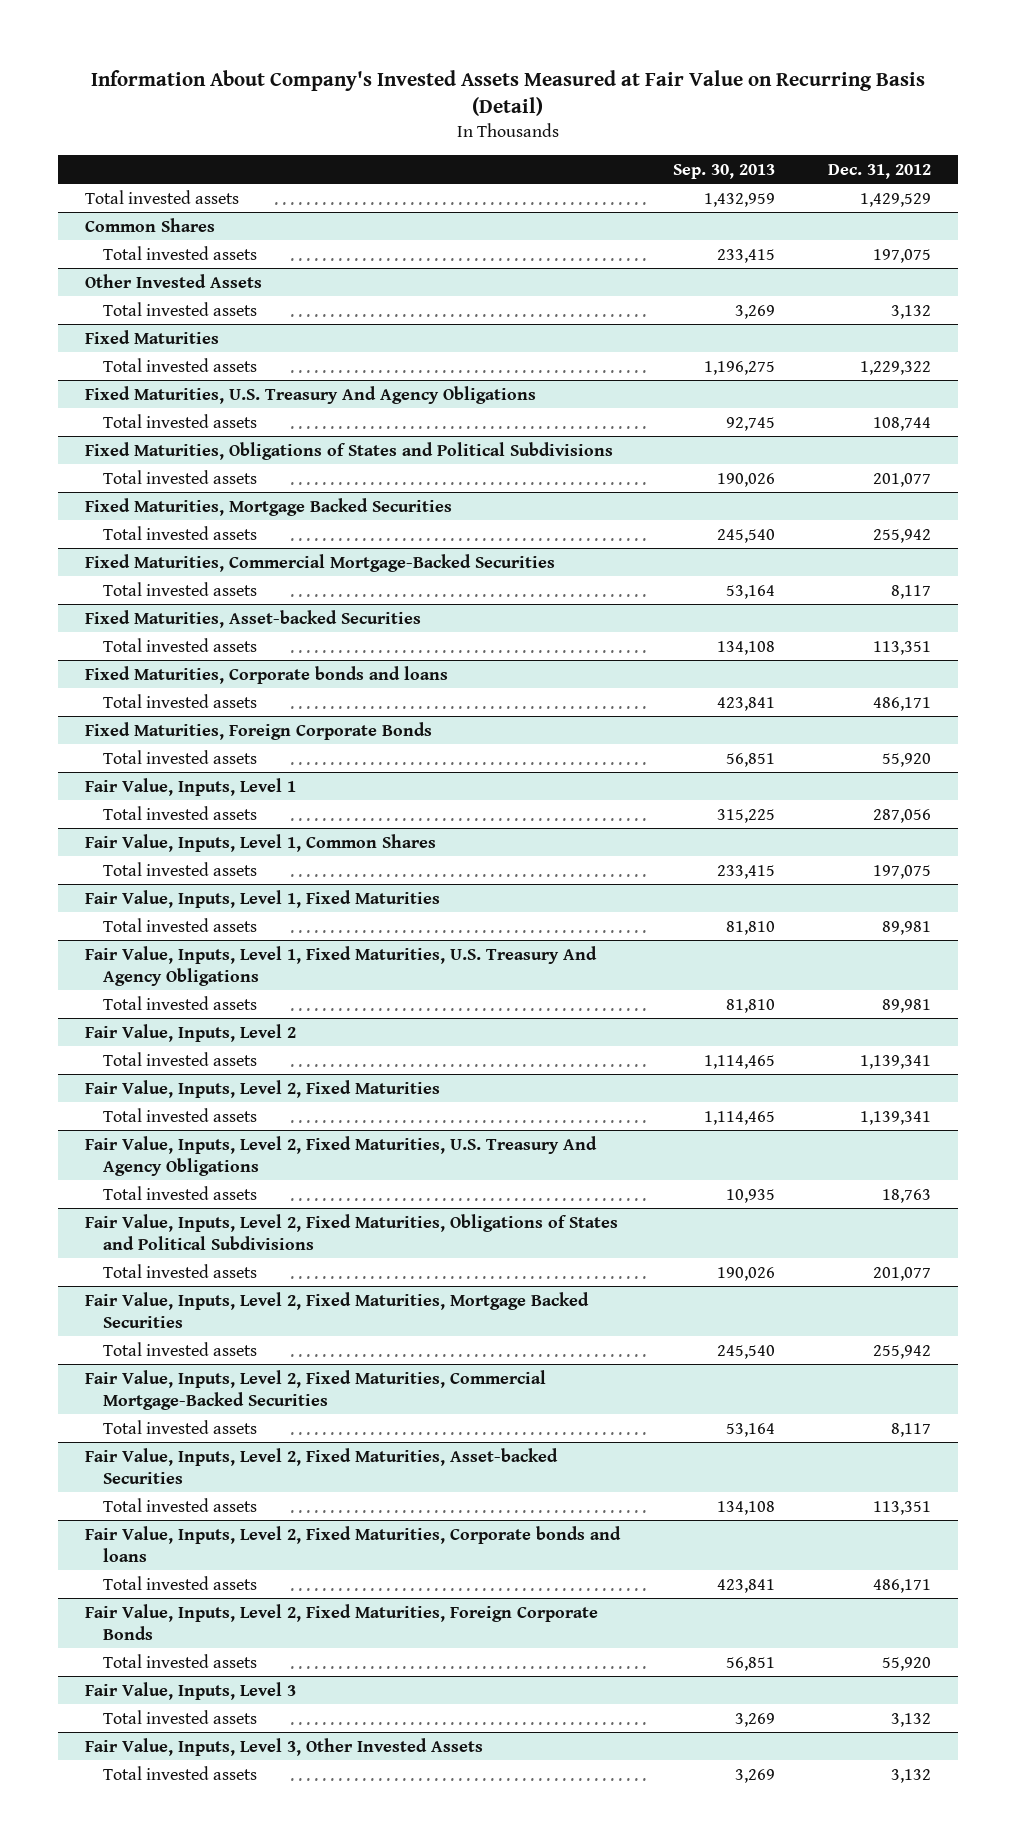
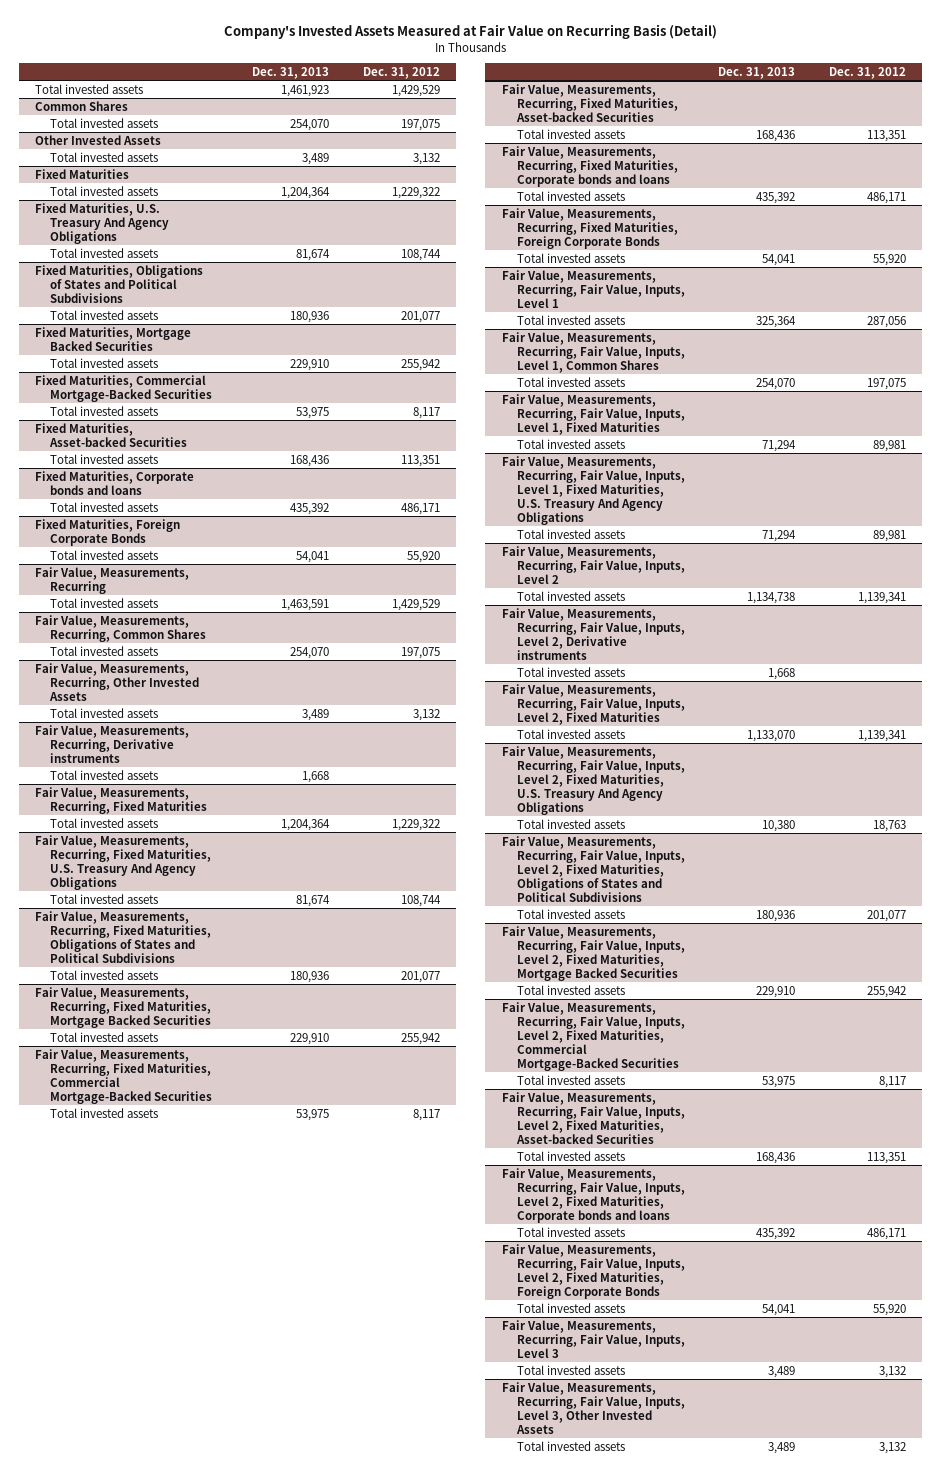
- Information About Company's Invested Assets Measured at Fair Value on Recurring Basis (Detail)
+ Company's Invested Assets Measured at Fair Value on Recurring Basis (Detail)
- | Sep. 30, 2013 | Dec. 31, 2012
+ | Dec. 31, 2013 | Dec. 31, 2012
- Fair Value, Inputs, Level 1
+ Fair Value, Measurements, Recurring
+ Total invested assets | 1,463,591 | 1,429,529
+ Fair Value, Measurements, Recurring, Common Shares
+ Total invested assets | 254,070 | 197,075
+ Fair Value, Measurements, Recurring, Other Invested Assets
+ Total invested assets | 3,489 | 3,132
+ Fair Value, Measurements, Recurring, Derivative instruments
+ Total invested assets | 1,668 |
+ Fair Value, Measurements, Recurring, Fixed Maturities
+ Total invested assets | 1,204,364 | 1,229,322
+ Fair Value, Measurements, Recurring, Fixed Maturities, U.S. Treasury And Agency Obligations
+ Total invested assets | 81,674 | 108,744
+ Fair Value, Measurements, Recurring, Fixed Maturities, Obligations of States and Political Subdivisions
+ Total invested assets | 180,936 | 201,077
+ Fair Value, Measurements, Recurring, Fixed Maturities, Mortgage Backed Securities
+ Total invested assets | 229,910 | 255,942
+ Fair Value, Measurements, Recurring, Fixed Maturities, Commercial Mortgage-Backed Securities
+ Total invested assets | 53,975 | 8,117
+ Fair Value, Measurements, Recurring, Fixed Maturities, Asset-backed Securities
+ Total invested assets | 168,436 | 113,351
+ Fair Value, Measurements, Recurring, Fixed Maturities, Corporate bonds and loans
+ Total invested assets | 435,392 | 486,171
+ Fair Value, Measurements, Recurring, Fixed Maturities, Foreign Corporate Bonds
+ Total invested assets | 54,041 | 55,920
+ Fair Value, Measurements, Recurring, Fair Value, Inputs, Level 1
- Fair Value, Inputs, Level 1, Common Shares
+ Fair Value, Measurements, Recurring, Fair Value, Inputs, Level 1, Common Shares
- Fair Value, Inputs, Level 1, Fixed Maturities
+ Fair Value, Measurements, Recurring, Fair Value, Inputs, Level 1, Fixed Maturities
- Fair Value, Inputs, Level 1, Fixed Maturities, U.S. Treasury And Agency Obligations
+ Fair Value, Measurements, Recurring, Fair Value, Inputs, Level 1, Fixed Maturities, U.S. Treasury And Agency Obligations
- Fair Value, Inputs, Level 2
+ Fair Value, Measurements, Recurring, Fair Value, Inputs, Level 2
- Fair Value, Inputs, Level 2, Fixed Maturities
+ Fair Value, Measurements, Recurring, Fair Value, Inputs, Level 2, Derivative instruments
+ Total invested assets | 1,668 |
+ Fair Value, Measurements, Recurring, Fair Value, Inputs, Level 2, Fixed Maturities
- Fair Value, Inputs, Level 2, Fixed Maturities, U.S. Treasury And Agency Obligations
+ Fair Value, Measurements, Recurring, Fair Value, Inputs, Level 2, Fixed Maturities, U.S. Treasury And Agency Obligations
- Fair Value, Inputs, Level 2, Fixed Maturities, Obligations of States and Political Subdivisions
+ Fair Value, Measurements, Recurring, Fair Value, Inputs, Level 2, Fixed Maturities, Obligations of States and Political Subdivisions
- Fair Value, Inputs, Level 2, Fixed Maturities, Mortgage Backed Securities
+ Fair Value, Measurements, Recurring, Fair Value, Inputs, Level 2, Fixed Maturities, Mortgage Backed Securities
- Fair Value, Inputs, Level 2, Fixed Maturities, Commercial Mortgage-Backed Securities
+ Fair Value, Measurements, Recurring, Fair Value, Inputs, Level 2, Fixed Maturities, Commercial Mortgage-Backed Securities
- Fair Value, Inputs, Level 2, Fixed Maturities, Asset-backed Securities
+ Fair Value, Measurements, Recurring, Fair Value, Inputs, Level 2, Fixed Maturities, Asset-backed Securities
- Fair Value, Inputs, Level 2, Fixed Maturities, Corporate bonds and loans
+ Fair Value, Measurements, Recurring, Fair Value, Inputs, Level 2, Fixed Maturities, Corporate bonds and loans
- Fair Value, Inputs, Level 2, Fixed Maturities, Foreign Corporate Bonds
+ Fair Value, Measurements, Recurring, Fair Value, Inputs, Level 2, Fixed Maturities, Foreign Corporate Bonds
- Fair Value, Inputs, Level 3
+ Fair Value, Measurements, Recurring, Fair Value, Inputs, Level 3
- Fair Value, Inputs, Level 3, Other Invested Assets
+ Fair Value, Measurements, Recurring, Fair Value, Inputs, Level 3, Other Invested Assets

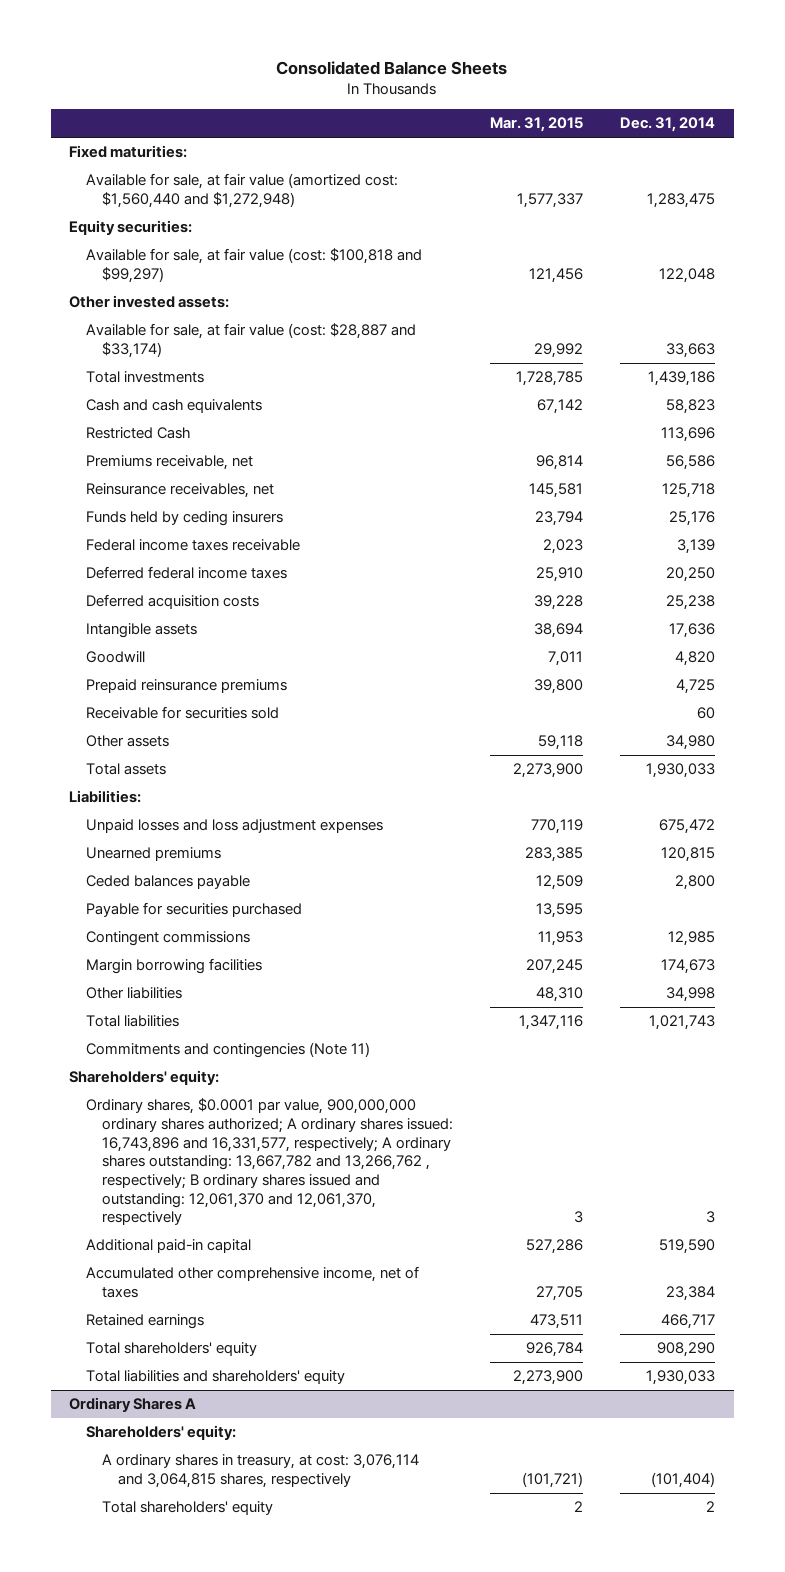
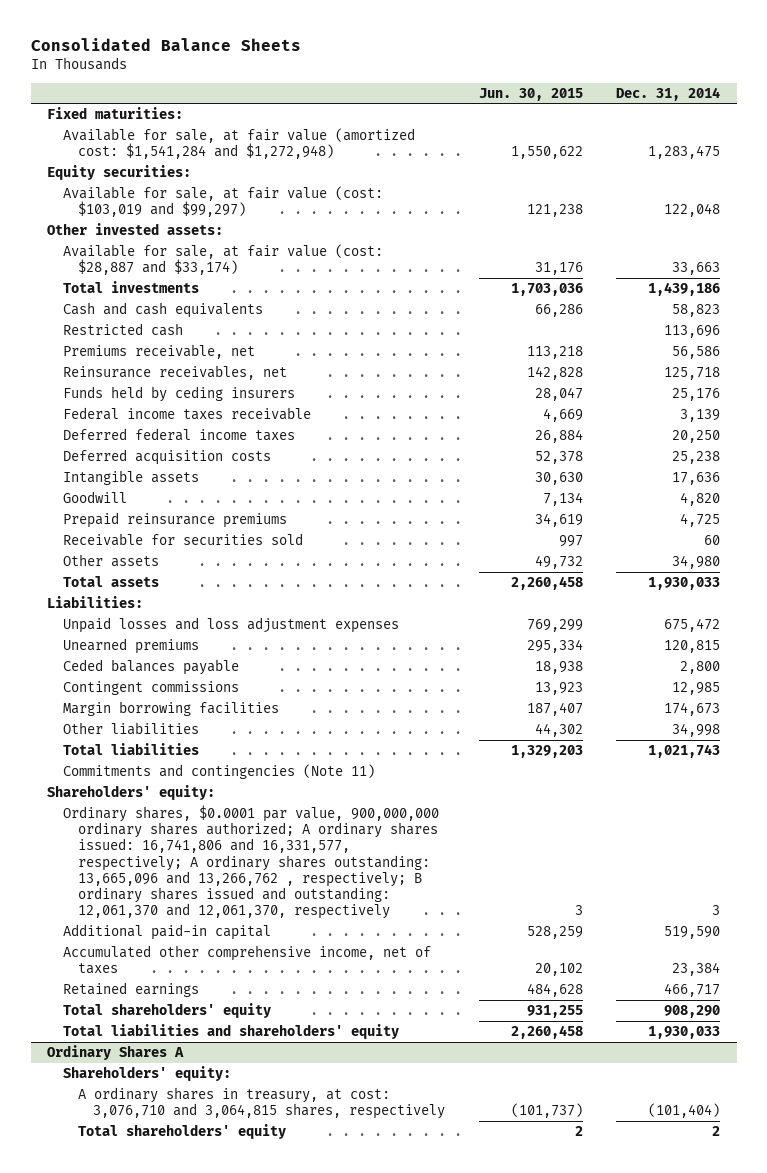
- | Mar. 31, 2015 | Dec. 31, 2014
+ | Jun. 30, 2015 | Dec. 31, 2014
- Available for sale, at fair value (amortized cost: $1,560,440 and $1,272,948) | 1,577,337 | 1,283,475
+ Available for sale, at fair value (amortized cost: $1,541,284 and $1,272,948) | 1,550,622 | 1,283,475
- Available for sale, at fair value (cost: $100,818 and $99,297) | 121,456 | 122,048
+ Available for sale, at fair value (cost: $103,019 and $99,297) | 121,238 | 122,048
- Restricted Cash | | 113,696
+ Restricted cash | | 113,696
- Payable for securities purchased | 13,595 |
- Ordinary shares, $0.0001 par value, 900,000,000 ordinary shares authorized; A ordinary shares issued: 16,743,896 and 16,331,577, respectively; A ordinary shares outstanding: 13,667,782 and 13,266,762 , respectively; B ordinary shares issued and outstanding: 12,061,370 and 12,061,370, respectively | 3 | 3
+ Ordinary shares, $0.0001 par value, 900,000,000 ordinary shares authorized; A ordinary shares issued: 16,741,806 and 16,331,577, respectively; A ordinary shares outstanding: 13,665,096 and 13,266,762 , respectively; B ordinary shares issued and outstanding: 12,061,370 and 12,061,370, respectively | 3 | 3
@ Ordinary Shares A
- A ordinary shares in treasury, at cost: 3,076,114 and 3,064,815 shares, respectively | (101,721) | (101,404)
+ A ordinary shares in treasury, at cost: 3,076,710 and 3,064,815 shares, respectively | (101,737) | (101,404)

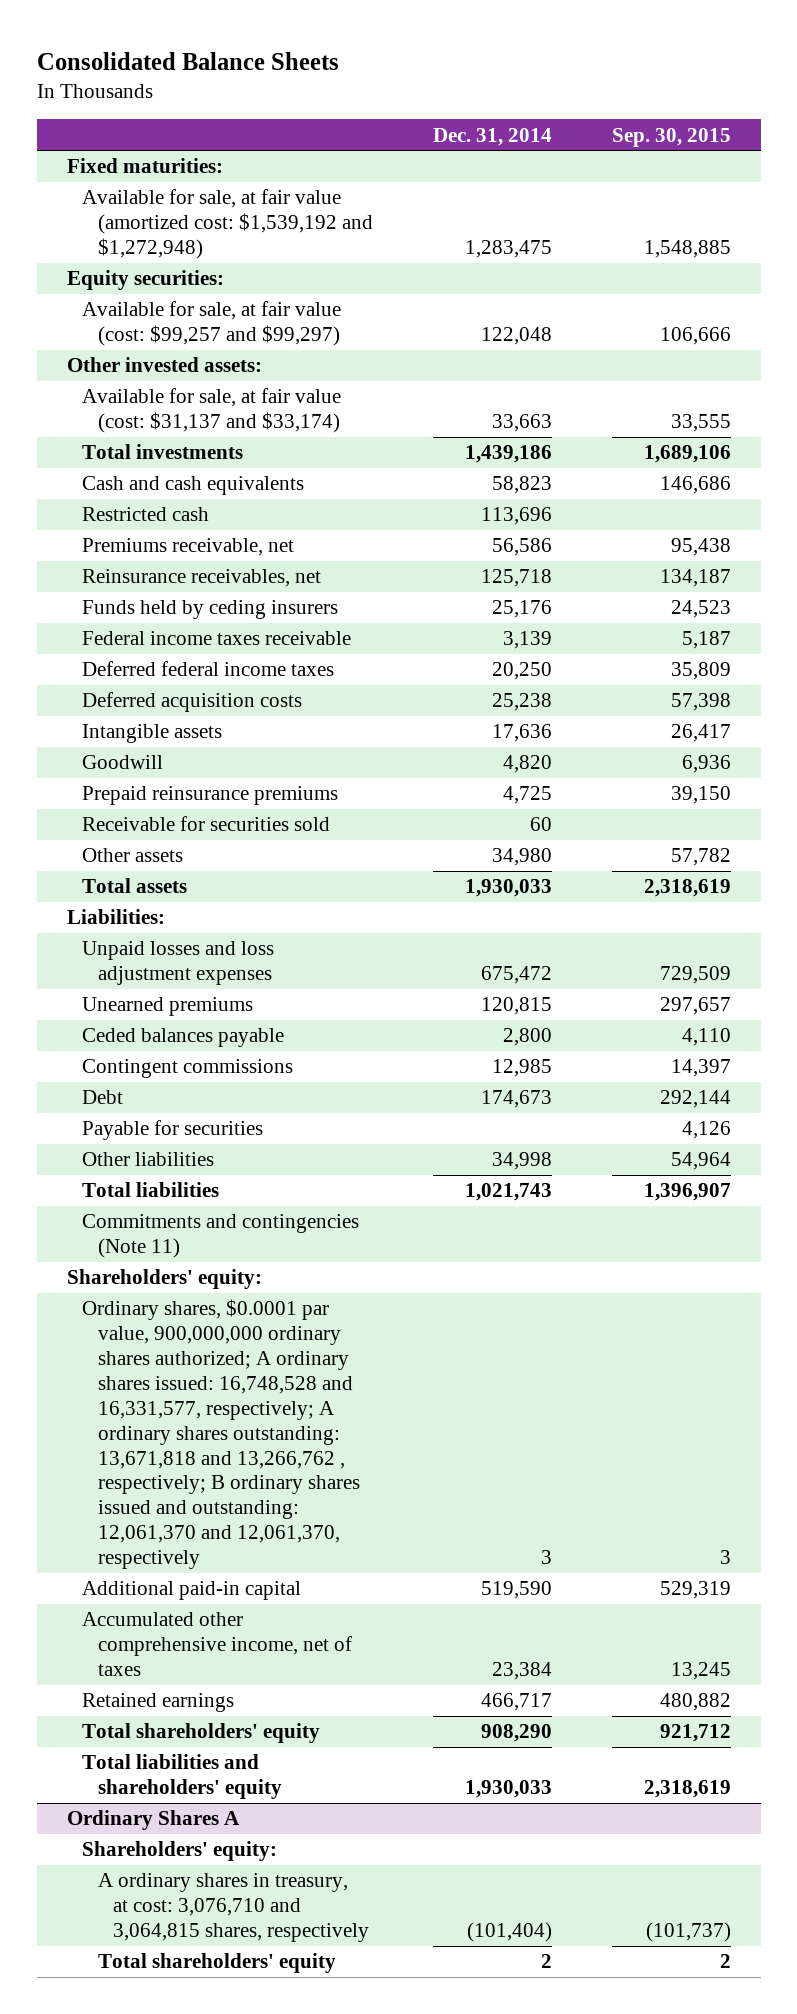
- | Jun. 30, 2015 | Dec. 31, 2014
+ | Dec. 31, 2014 | Sep. 30, 2015
- Available for sale, at fair value (amortized cost: $1,541,284 and $1,272,948) | 1,550,622 | 1,283,475
+ Available for sale, at fair value (amortized cost: $1,539,192 and $1,272,948) | 1,283,475 | 1,548,885
- Available for sale, at fair value (cost: $103,019 and $99,297) | 121,238 | 122,048
+ Available for sale, at fair value (cost: $99,257 and $99,297) | 122,048 | 106,666
- Available for sale, at fair value (cost: $28,887 and $33,174) | 31,176 | 33,663
+ Available for sale, at fair value (cost: $31,137 and $33,174) | 33,663 | 33,555
- Margin borrowing facilities | 187,407 | 174,673
+ Debt | 174,673 | 292,144
+ Payable for securities | | 4,126
- Ordinary shares, $0.0001 par value, 900,000,000 ordinary shares authorized; A ordinary shares issued: 16,741,806 and 16,331,577, respectively; A ordinary shares outstanding: 13,665,096 and 13,266,762 , respectively; B ordinary shares issued and outstanding: 12,061,370 and 12,061,370, respectively | 3 | 3
+ Ordinary shares, $0.0001 par value, 900,000,000 ordinary shares authorized; A ordinary shares issued: 16,748,528 and 16,331,577, respectively; A ordinary shares outstanding: 13,671,818 and 13,266,762 , respectively; B ordinary shares issued and outstanding: 12,061,370 and 12,061,370, respectively | 3 | 3

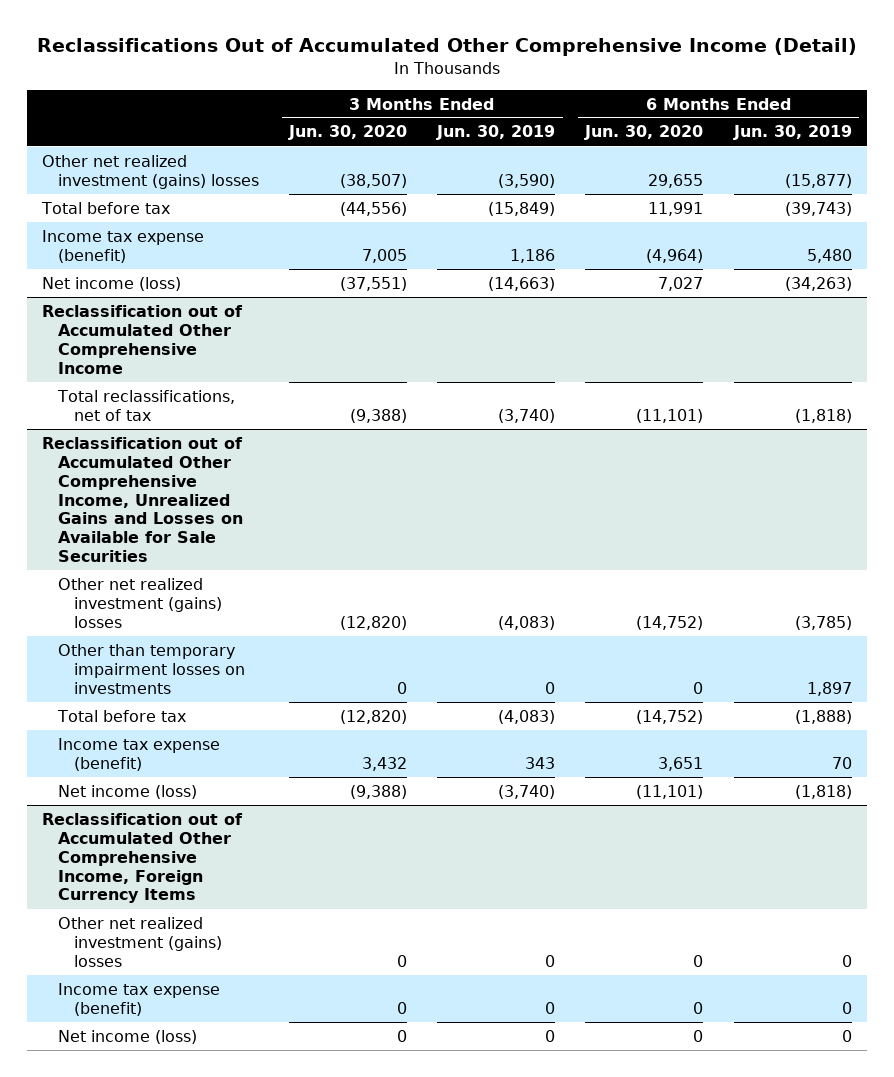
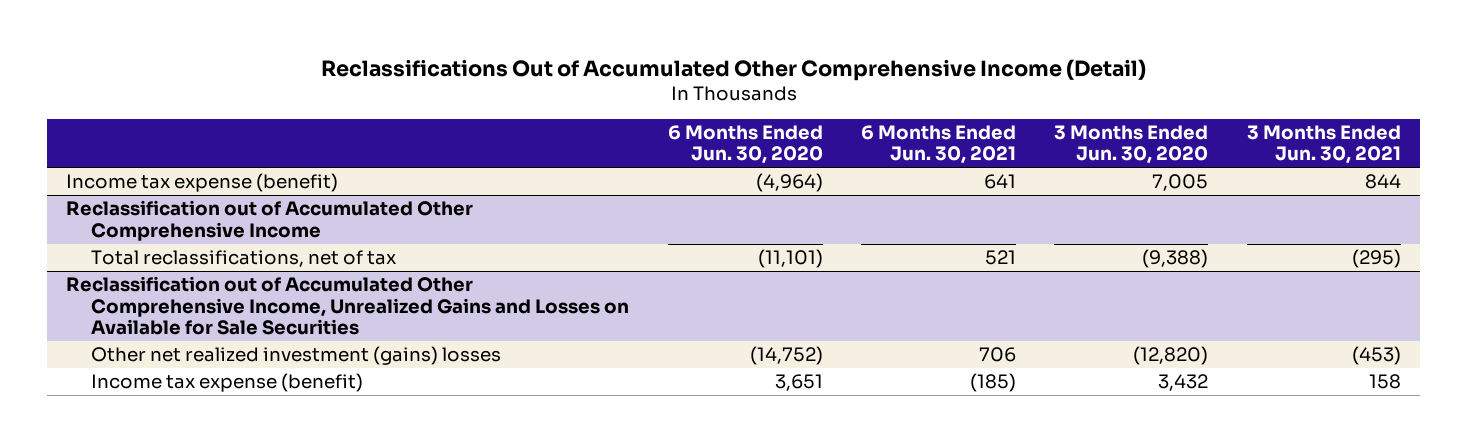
- | 3 Months Ended Jun. 30, 2020 | 3 Months Ended Jun. 30, 2019 | 6 Months Ended Jun. 30, 2020 | 6 Months Ended Jun. 30, 2019
+ | 6 Months Ended Jun. 30, 2020 | 6 Months Ended Jun. 30, 2021 | 3 Months Ended Jun. 30, 2020 | 3 Months Ended Jun. 30, 2021
- Other net realized investment (gains) losses | (38,507) | (3,590) | 29,655 | (15,877)
- Total before tax | (44,556) | (15,849) | 11,991 | (39,743)
- Net income (loss) | (37,551) | (14,663) | 7,027 | (34,263)
@ Reclassification out of Accumulated Other Comprehensive Income, Unrealized Gains and Losses on Available for Sale Securities
- Other than temporary impairment losses on investments | 0 | 0 | 0 | 1,897
- Total before tax | (12,820) | (4,083) | (14,752) | (1,888)
- Net income (loss) | (9,388) | (3,740) | (11,101) | (1,818)
- Reclassification out of Accumulated Other Comprehensive Income, Foreign Currency Items
- Other net realized investment (gains) losses | 0 | 0 | 0 | 0
- Income tax expense (benefit) | 0 | 0 | 0 | 0
- Net income (loss) | 0 | 0 | 0 | 0

